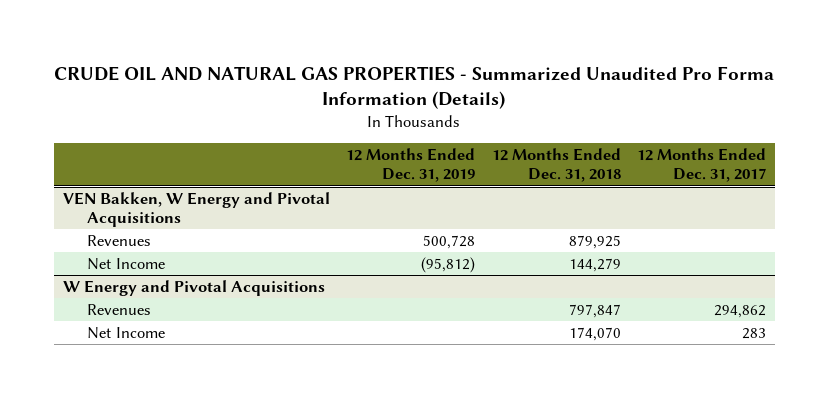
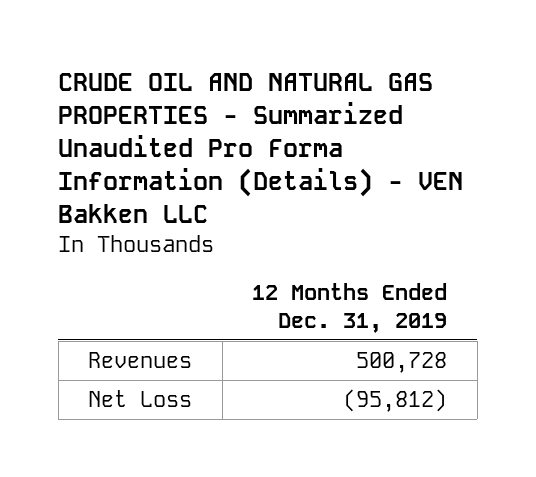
- CRUDE OIL AND NATURAL GAS PROPERTIES - Summarized Unaudited Pro Forma Information (Details)
+ CRUDE OIL AND NATURAL GAS PROPERTIES - Summarized Unaudited Pro Forma Information (Details) - VEN Bakken LLC
- | 12 Months Ended Dec. 31, 2019 | 12 Months Ended Dec. 31, 2018 | 12 Months Ended Dec. 31, 2017
+ | 12 Months Ended Dec. 31, 2019
- VEN Bakken, W Energy and Pivotal Acquisitions
- Net Income | (95,812) | 144,279 |
- W Energy and Pivotal Acquisitions
- Revenues | | 797,847 | 294,862
- Net Income | | 174,070 | 283
+ Net Loss | (95,812)

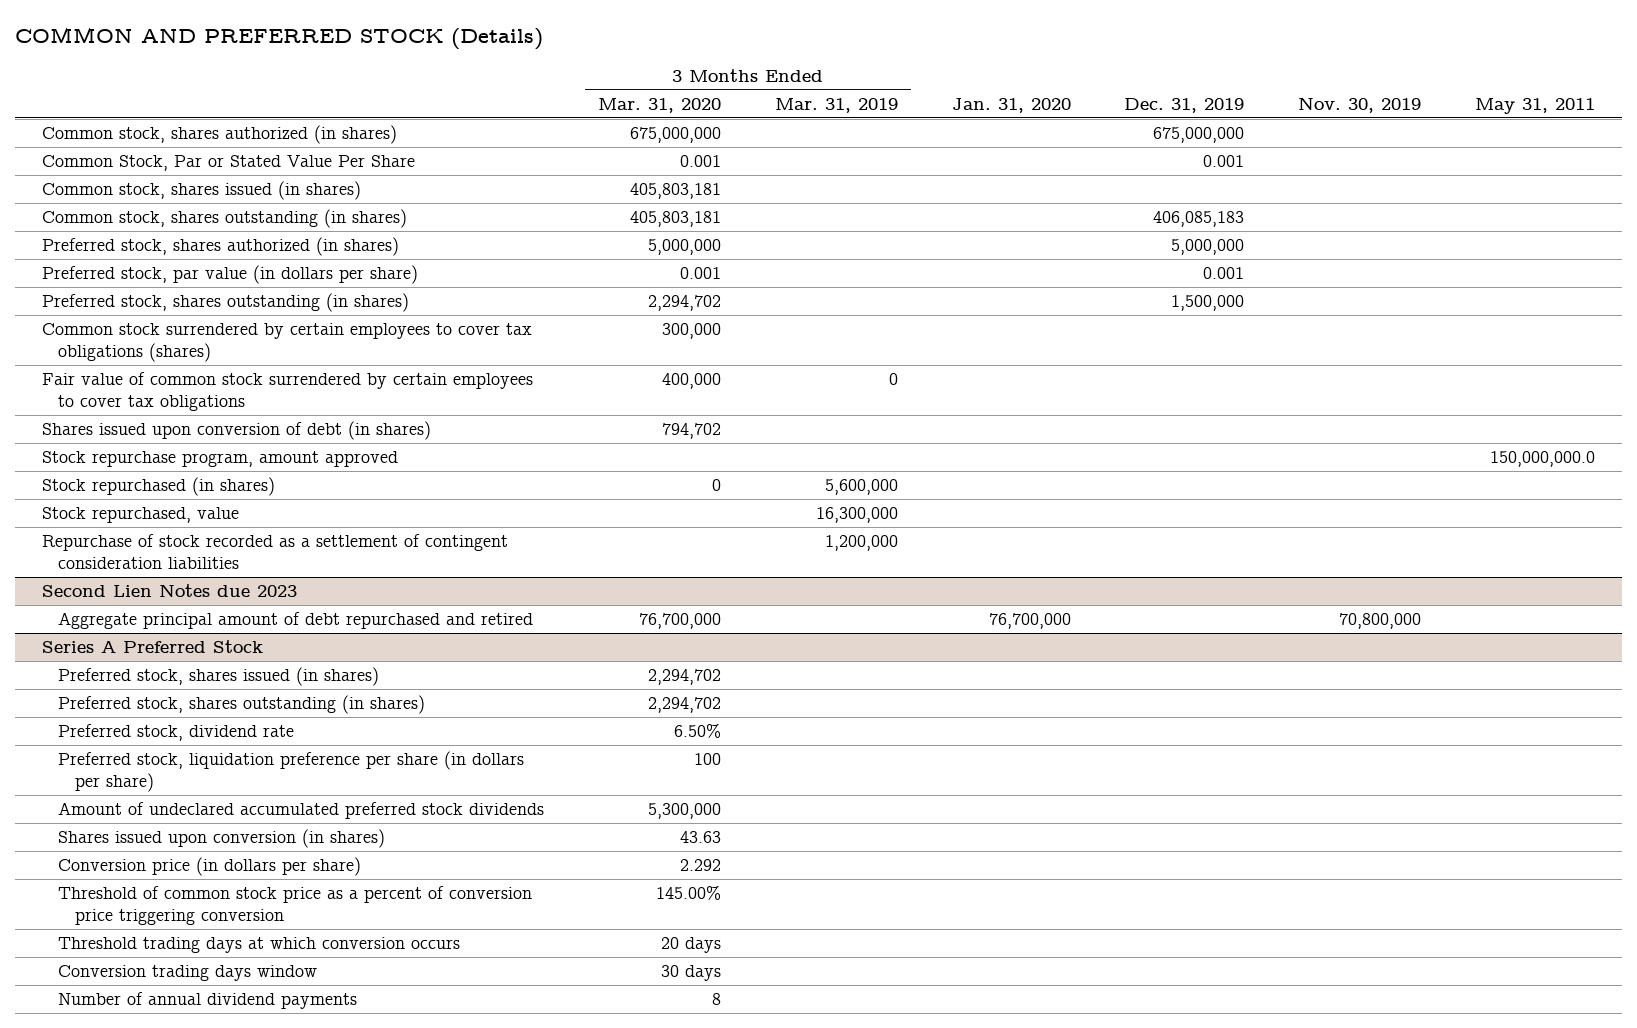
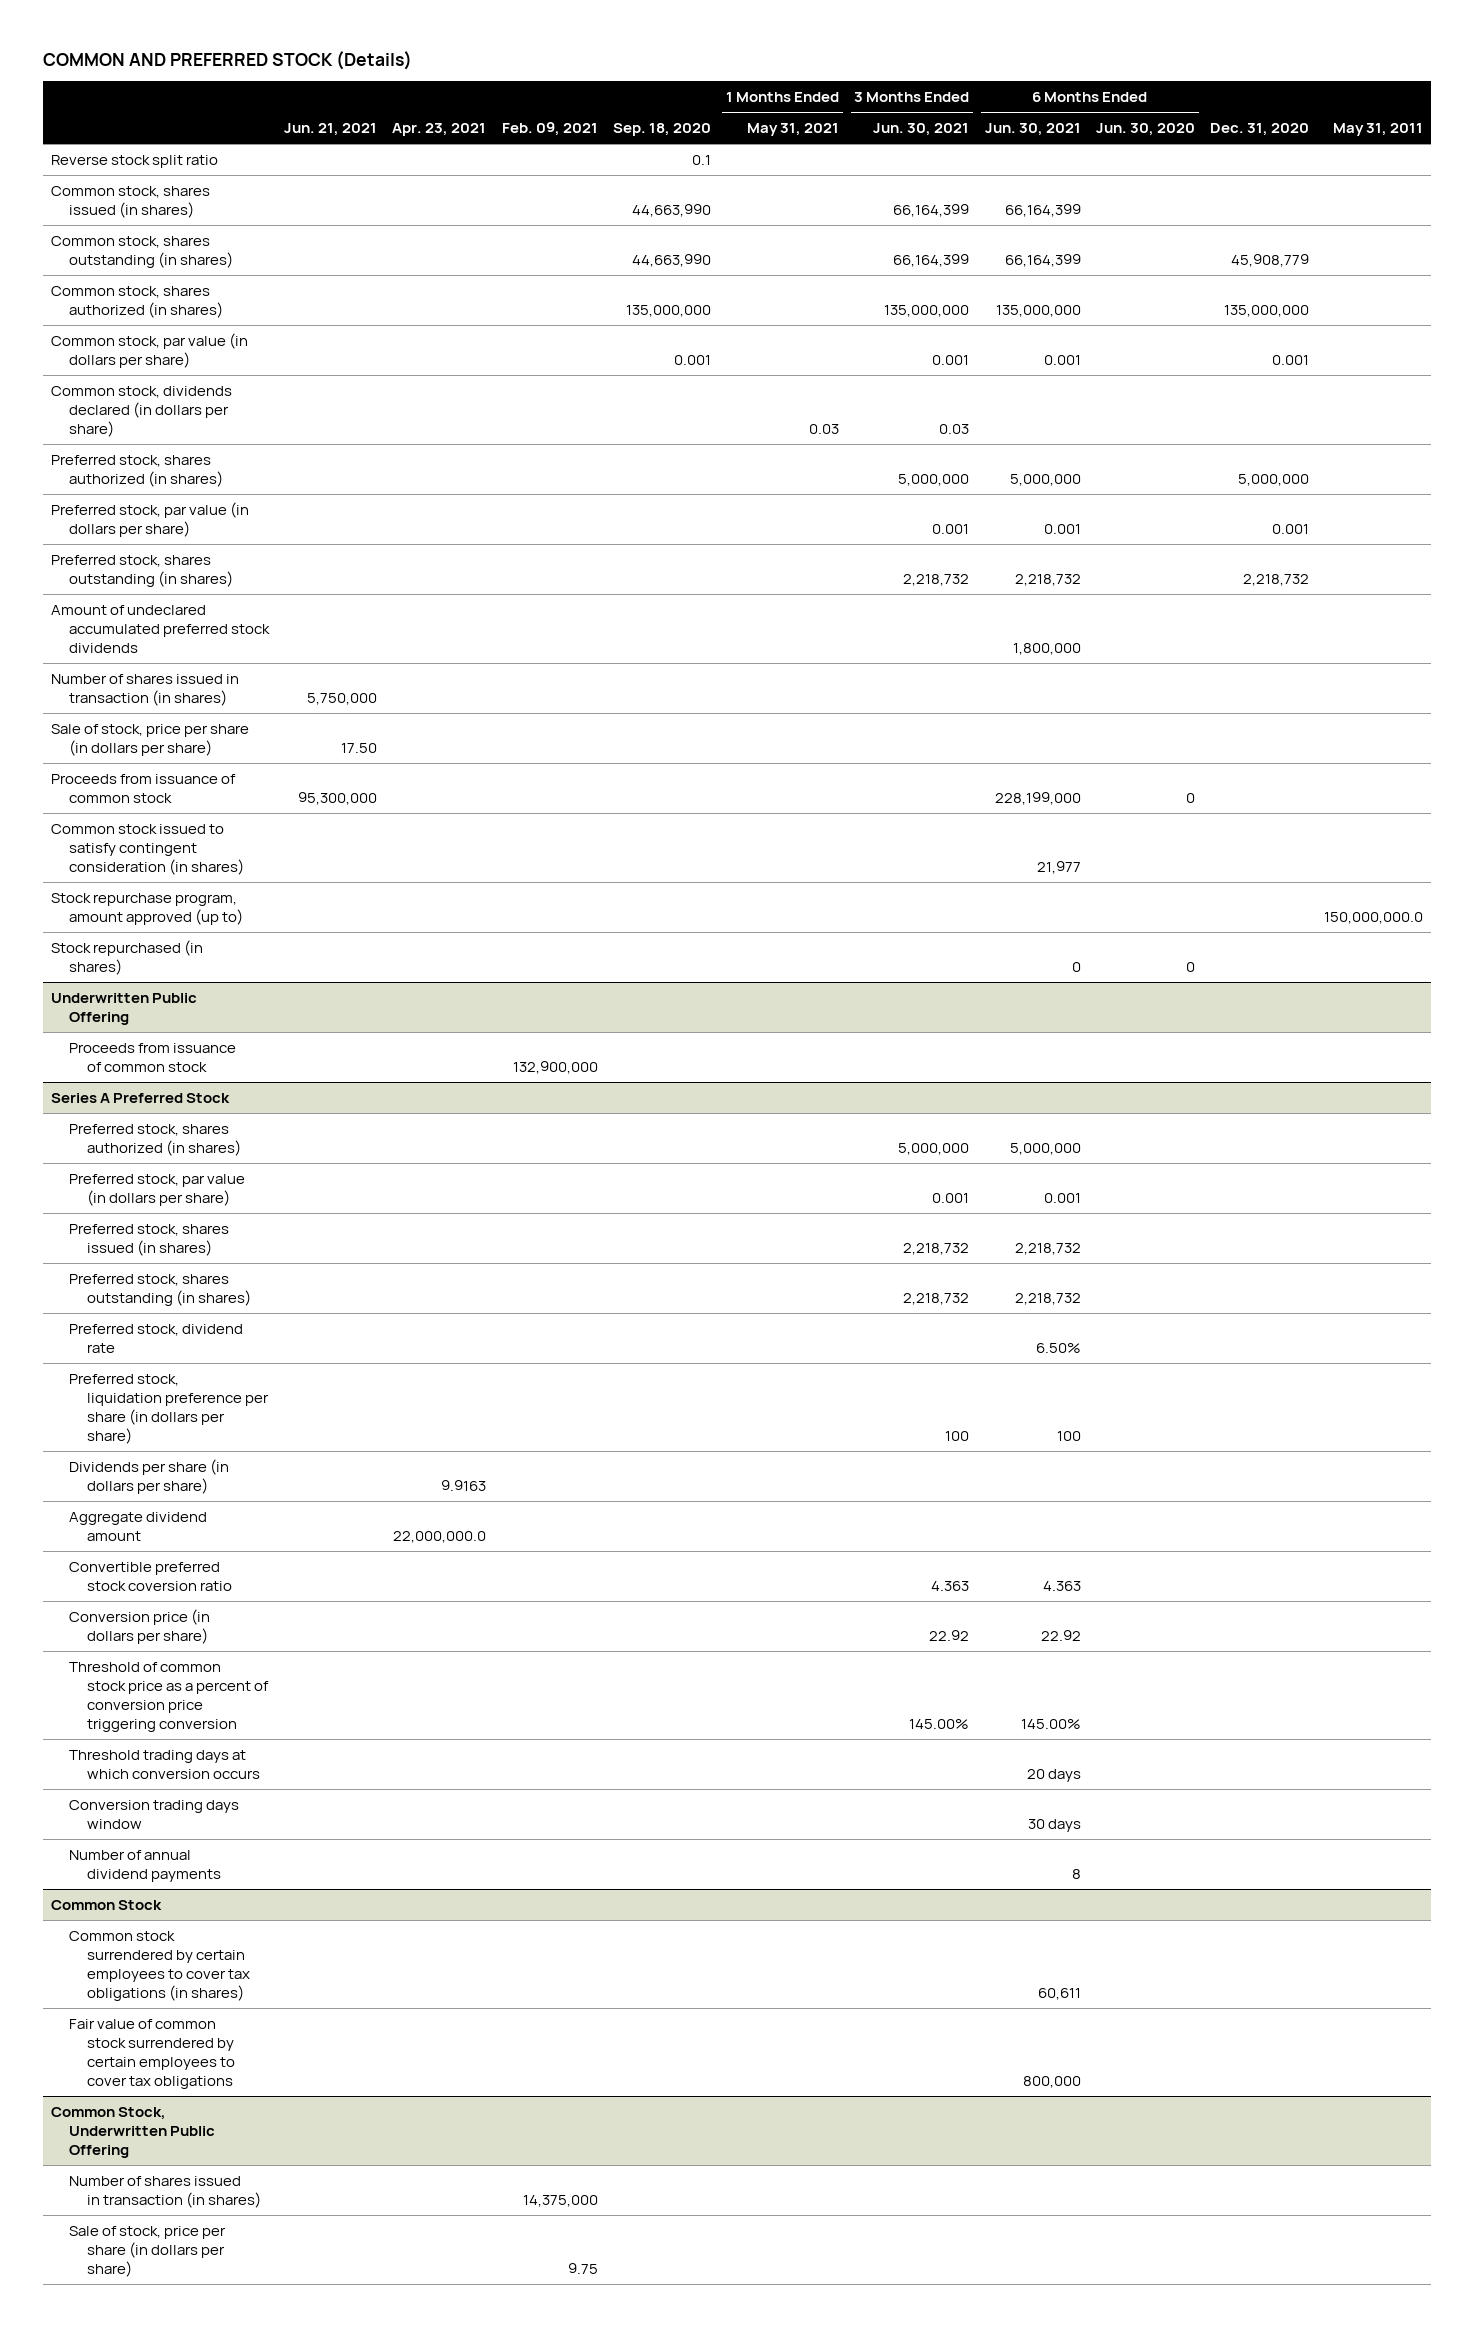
- | 3 Months Ended Mar. 31, 2020 | 3 Months Ended Mar. 31, 2019 | Jan. 31, 2020 | Dec. 31, 2019 | Nov. 30, 2019 | May 31, 2011
+ | Jun. 21, 2021 | Apr. 23, 2021 | Feb. 09, 2021 | Sep. 18, 2020 | 1 Months Ended May 31, 2021 | 3 Months Ended Jun. 30, 2021 | 6 Months Ended Jun. 30, 2021 | 6 Months Ended Jun. 30, 2020 | Dec. 31, 2020 | May 31, 2011
- Common Stock, Par or Stated Value Per Share | 0.001 | | | 0.001 | |
+ Reverse stock split ratio | | | | 0.1 | | | | | |
moved down: Common stock, shares authorized (in shares) | | | | 135,000,000 | | 135,000,000 | 135,000,000 | | 135,000,000 |
+ Common stock, par value (in dollars per share) | | | | 0.001 | | 0.001 | 0.001 | | 0.001 |
+ Common stock, dividends declared (in dollars per share) | | | | | 0.03 | 0.03 | | | |
- Common stock surrendered by certain employees to cover tax obligations (shares) | 300,000 | | | | |
- Fair value of common stock surrendered by certain employees to cover tax obligations | 400,000 | 0 | | | |
- Shares issued upon conversion of debt (in shares) | 794,702 | | | | |
- Stock repurchase program, amount approved | | | | | | 150,000,000.0
+ Amount of undeclared accumulated preferred stock dividends | | | | | | | 1,800,000 | | |
+ Number of shares issued in transaction (in shares) | 5,750,000 | | | | | | | | |
+ Sale of stock, price per share (in dollars per share) | 17.50 | | | | | | | | |
+ Proceeds from issuance of common stock | 95,300,000 | | | | | | 228,199,000 | 0 | |
+ Common stock issued to satisfy contingent consideration (in shares) | | | | | | | 21,977 | | |
+ Stock repurchase program, amount approved (up to) | | | | | | | | | | 150,000,000.0
- Stock repurchased, value | | 16,300,000 | | | |
- Repurchase of stock recorded as a settlement of contingent consideration liabilities | | 1,200,000 | | | |
- Second Lien Notes due 2023
- Aggregate principal amount of debt repurchased and retired | 76,700,000 | | 76,700,000 | | 70,800,000 |
+ Underwritten Public Offering
+ Proceeds from issuance of common stock | | | 132,900,000 | | | | | | |
@ Series A Preferred Stock
+ Preferred stock, shares authorized (in shares) | | | | | | 5,000,000 | 5,000,000 | | |
+ Preferred stock, par value (in dollars per share) | | | | | | 0.001 | 0.001 | | |
- Amount of undeclared accumulated preferred stock dividends | 5,300,000 | | | | |
- Shares issued upon conversion (in shares) | 43.63 | | | | |
+ Dividends per share (in dollars per share) | | 9.9163 | | | | | | | |
+ Aggregate dividend amount | | 22,000,000.0 | | | | | | | |
+ Convertible preferred stock coversion ratio | | | | | | 4.363 | 4.363 | | |
+ Common Stock
+ Common stock surrendered by certain employees to cover tax obligations (in shares) | | | | | | | 60,611 | | |
+ Fair value of common stock surrendered by certain employees to cover tax obligations | | | | | | | 800,000 | | |
+ Common Stock, Underwritten Public Offering
+ Number of shares issued in transaction (in shares) | | | 14,375,000 | | | | | | |
+ Sale of stock, price per share (in dollars per share) | | | 9.75 | | | | | | |

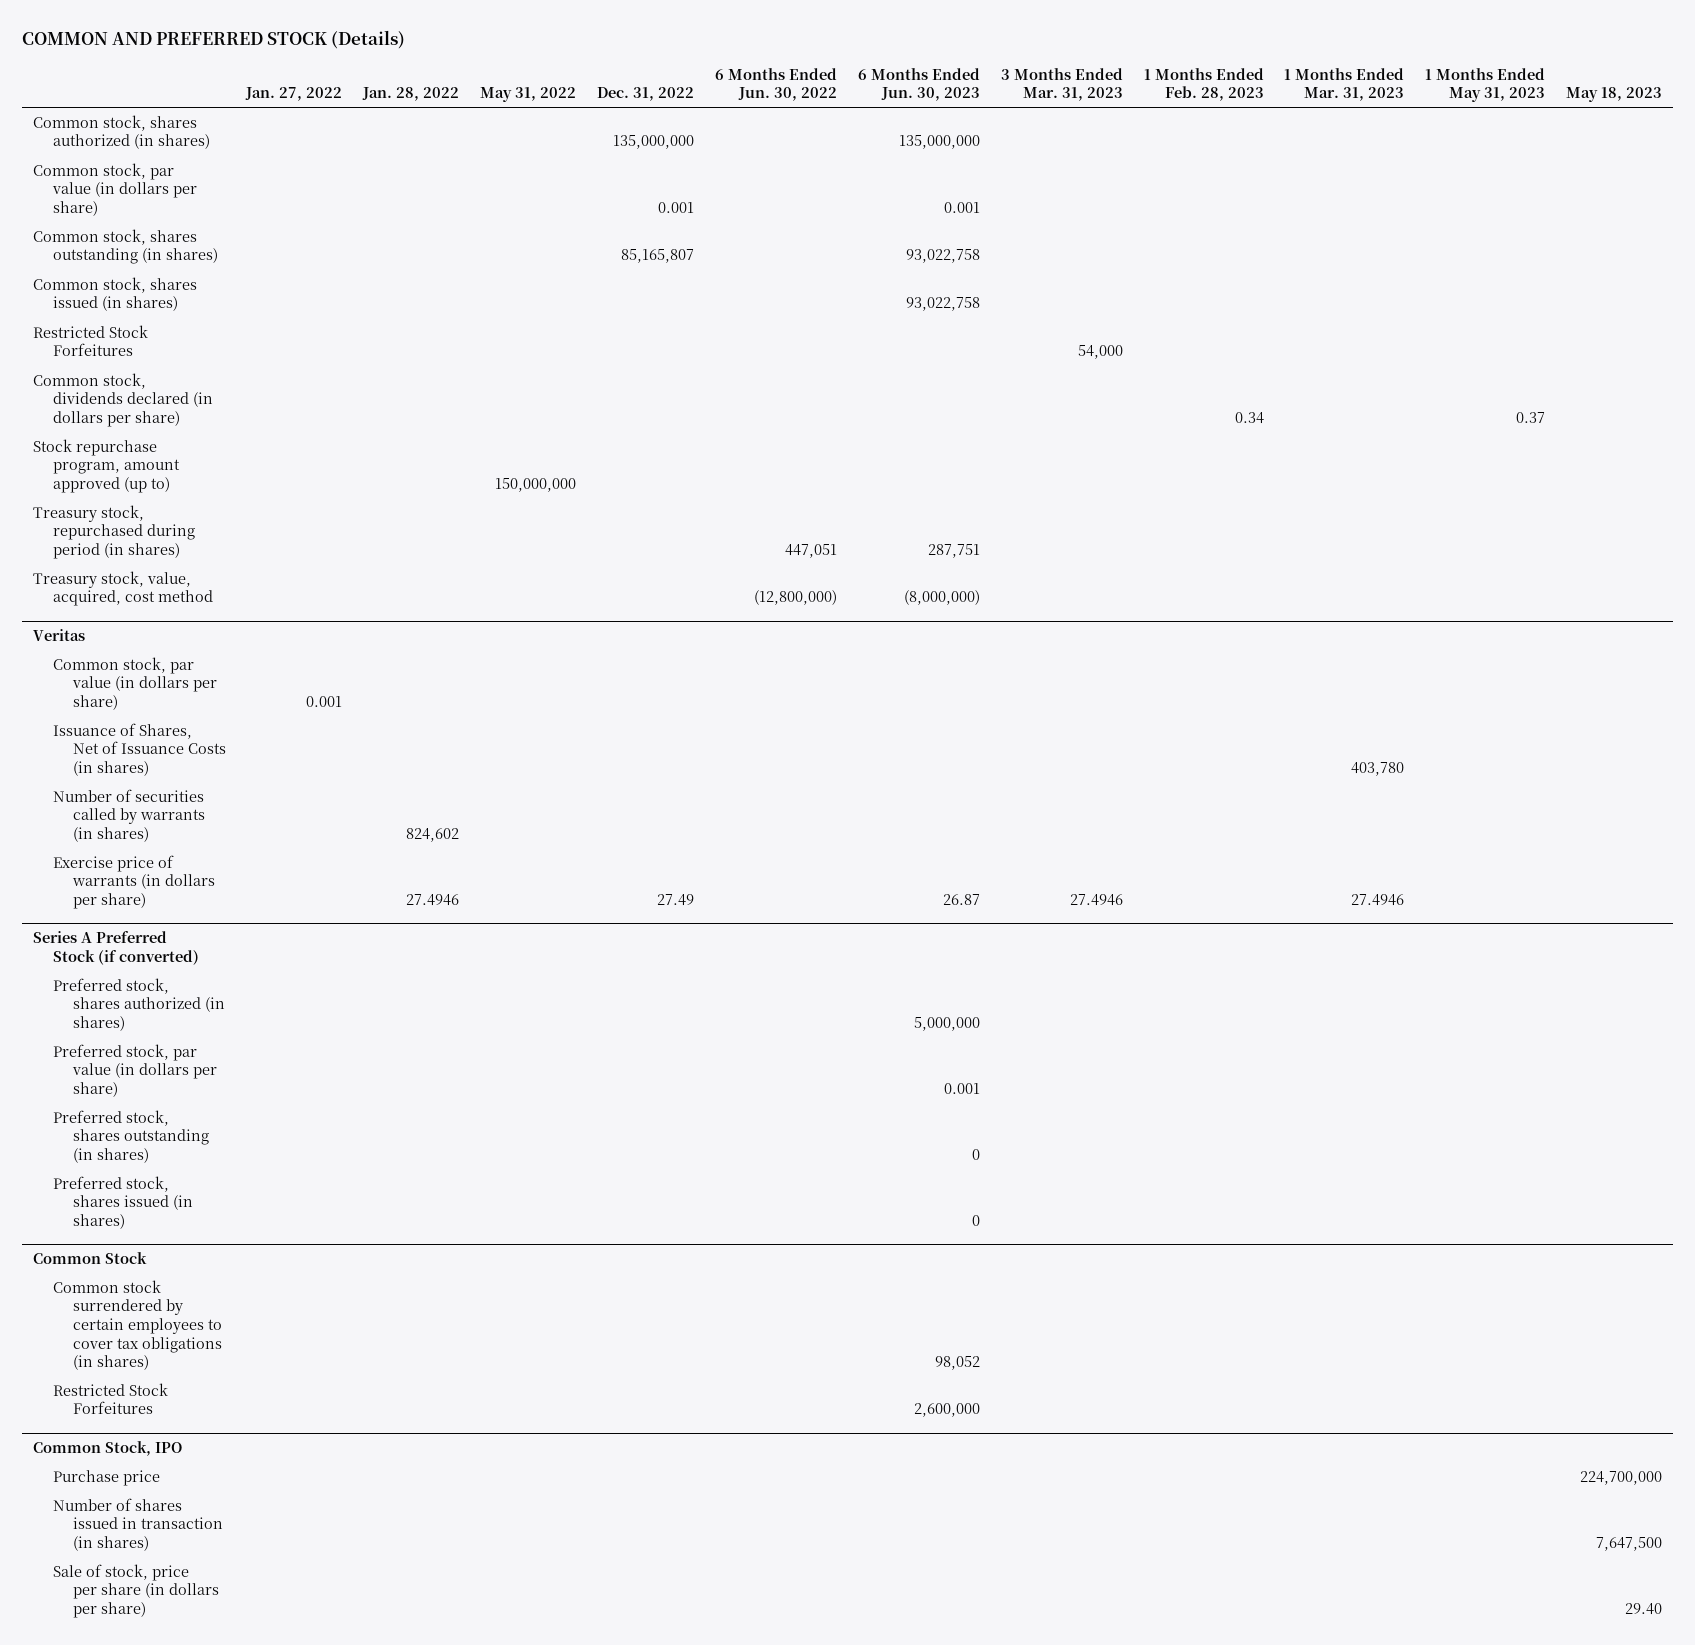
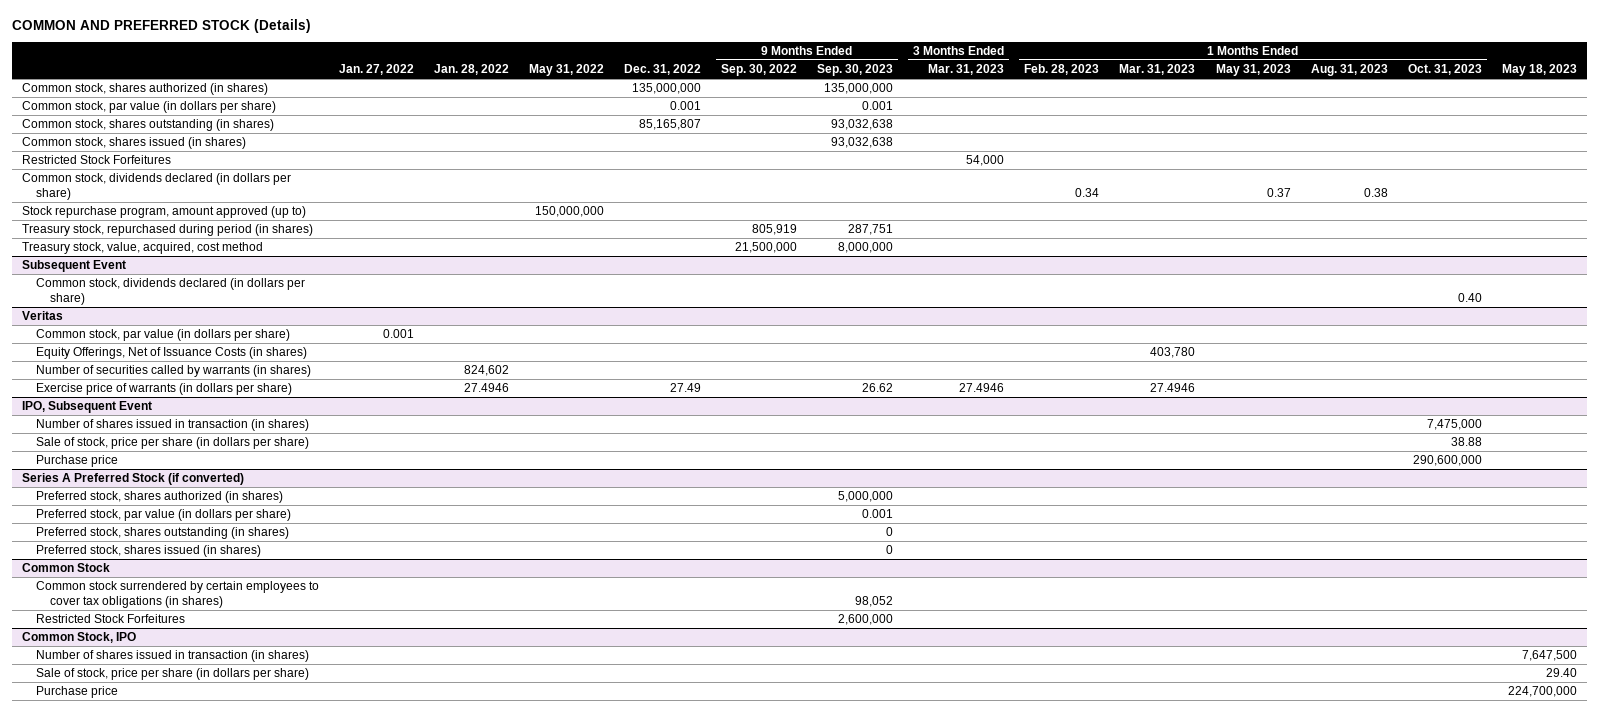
- | Jan. 27, 2022 | Jan. 28, 2022 | May 31, 2022 | Dec. 31, 2022 | 6 Months Ended Jun. 30, 2022 | 6 Months Ended Jun. 30, 2023 | 3 Months Ended Mar. 31, 2023 | 1 Months Ended Feb. 28, 2023 | 1 Months Ended Mar. 31, 2023 | 1 Months Ended May 31, 2023 | May 18, 2023
+ | Jan. 27, 2022 | Jan. 28, 2022 | May 31, 2022 | Dec. 31, 2022 | 9 Months Ended Sep. 30, 2022 | 9 Months Ended Sep. 30, 2023 | 3 Months Ended Mar. 31, 2023 | 1 Months Ended Feb. 28, 2023 | 1 Months Ended Mar. 31, 2023 | 1 Months Ended May 31, 2023 | 1 Months Ended Aug. 31, 2023 | 1 Months Ended Oct. 31, 2023 | May 18, 2023
+ Subsequent Event
+ Common stock, dividends declared (in dollars per share) | | | | | | | | | | | | 0.40 |
@ Veritas
- Issuance of Shares, Net of Issuance Costs (in shares) | | | | | | | | | 403,780 | |
+ Equity Offerings, Net of Issuance Costs (in shares) | | | | | | | | | 403,780 | | | |
+ IPO, Subsequent Event
+ Number of shares issued in transaction (in shares) | | | | | | | | | | | | 7,475,000 |
+ Sale of stock, price per share (in dollars per share) | | | | | | | | | | | | 38.88 |
+ Purchase price | | | | | | | | | | | | 290,600,000 |
@ Common Stock, IPO
moved down: Purchase price | | | | | | | | | | | | | 224,700,000

